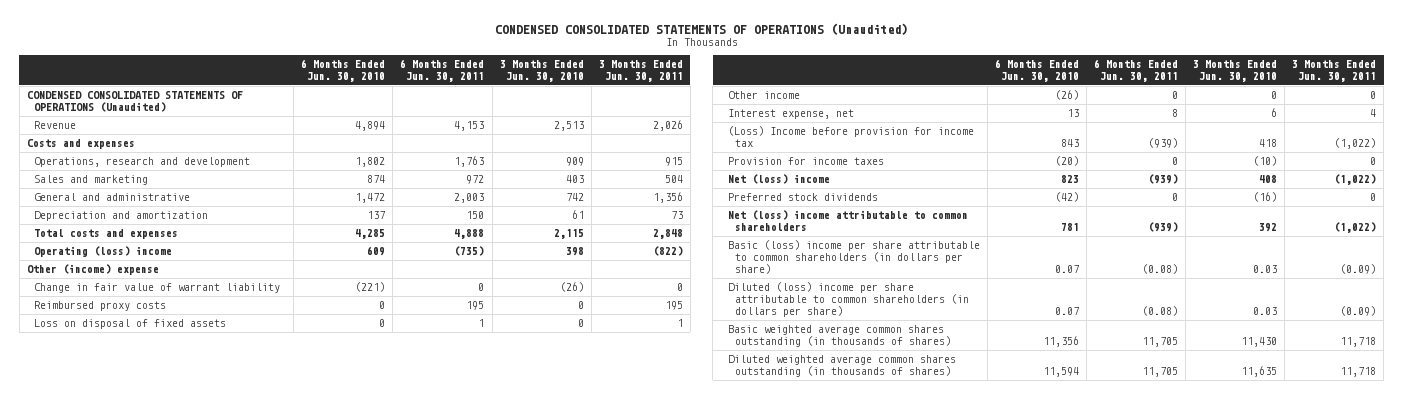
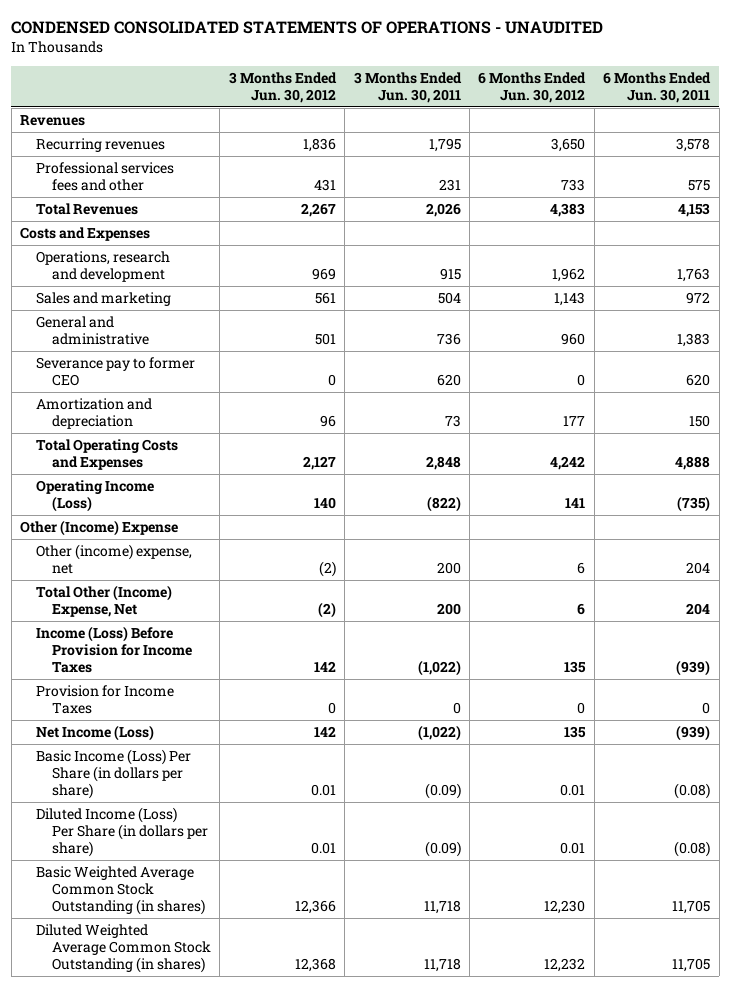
- CONDENSED CONSOLIDATED STATEMENTS OF OPERATIONS (Unaudited)
+ CONDENSED CONSOLIDATED STATEMENTS OF OPERATIONS - UNAUDITED
- | 6 Months Ended Jun. 30, 2010 | 6 Months Ended Jun. 30, 2011 | 3 Months Ended Jun. 30, 2010 | 3 Months Ended Jun. 30, 2011
+ | 3 Months Ended Jun. 30, 2012 | 3 Months Ended Jun. 30, 2011 | 6 Months Ended Jun. 30, 2012 | 6 Months Ended Jun. 30, 2011
- CONDENSED CONSOLIDATED STATEMENTS OF OPERATIONS (Unaudited)
- Revenue | 4,894 | 4,153 | 2,513 | 2,026
- Costs and expenses
+ Revenues
+ Recurring revenues | 1,836 | 1,795 | 3,650 | 3,578
+ Professional services fees and other | 431 | 231 | 733 | 575
+ Total Revenues | 2,267 | 2,026 | 4,383 | 4,153
+ Costs and Expenses
- General and administrative | 1,472 | 2,003 | 742 | 1,356
- Depreciation and amortization | 137 | 150 | 61 | 73
- Total costs and expenses | 4,285 | 4,888 | 2,115 | 2,848
- Operating (loss) income | 609 | (735) | 398 | (822)
- Other (income) expense
- Change in fair value of warrant liability | (221) | 0 | (26) | 0
- Reimbursed proxy costs | 0 | 195 | 0 | 195
- Loss on disposal of fixed assets | 0 | 1 | 0 | 1
- Other income | (26) | 0 | 0 | 0
- Interest expense, net | 13 | 8 | 6 | 4
- (Loss) Income before provision for income tax | 843 | (939) | 418 | (1,022)
- Provision for income taxes | (20) | 0 | (10) | 0
- Net (loss) income | 823 | (939) | 408 | (1,022)
- Preferred stock dividends | (42) | 0 | (16) | 0
- Net (loss) income attributable to common shareholders | 781 | (939) | 392 | (1,022)
- Basic (loss) income per share attributable to common shareholders (in dollars per share) | 0.07 | (0.08) | 0.03 | (0.09)
- Diluted (loss) income per share attributable to common shareholders (in dollars per share) | 0.07 | (0.08) | 0.03 | (0.09)
- Basic weighted average common shares outstanding (in thousands of shares) | 11,356 | 11,705 | 11,430 | 11,718
- Diluted weighted average common shares outstanding (in thousands of shares) | 11,594 | 11,705 | 11,635 | 11,718
+ General and administrative | 501 | 736 | 960 | 1,383
+ Severance pay to former CEO | 0 | 620 | 0 | 620
+ Amortization and depreciation | 96 | 73 | 177 | 150
+ Total Operating Costs and Expenses | 2,127 | 2,848 | 4,242 | 4,888
+ Operating Income (Loss) | 140 | (822) | 141 | (735)
+ Other (Income) Expense
+ Other (income) expense, net | (2) | 200 | 6 | 204
+ Total Other (Income) Expense, Net | (2) | 200 | 6 | 204
+ Income (Loss) Before Provision for Income Taxes | 142 | (1,022) | 135 | (939)
+ Provision for Income Taxes | 0 | 0 | 0 | 0
+ Net Income (Loss) | 142 | (1,022) | 135 | (939)
+ Basic Income (Loss) Per Share (in dollars per share) | 0.01 | (0.09) | 0.01 | (0.08)
+ Diluted Income (Loss) Per Share (in dollars per share) | 0.01 | (0.09) | 0.01 | (0.08)
+ Basic Weighted Average Common Stock Outstanding (in shares) | 12,366 | 11,718 | 12,230 | 11,705
+ Diluted Weighted Average Common Stock Outstanding (in shares) | 12,368 | 11,718 | 12,232 | 11,705

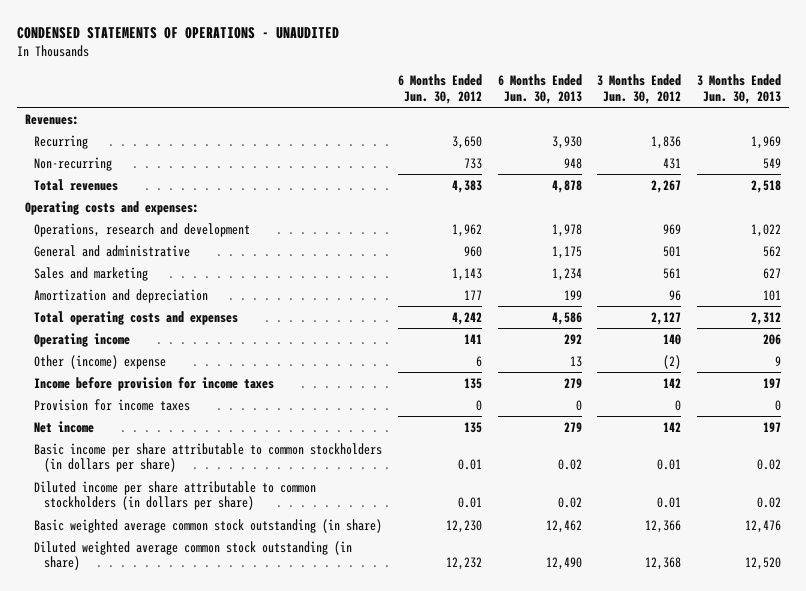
- CONDENSED CONSOLIDATED STATEMENTS OF OPERATIONS - UNAUDITED
+ CONDENSED STATEMENTS OF OPERATIONS - UNAUDITED
- | 3 Months Ended Jun. 30, 2012 | 3 Months Ended Jun. 30, 2011 | 6 Months Ended Jun. 30, 2012 | 6 Months Ended Jun. 30, 2011
+ | 6 Months Ended Jun. 30, 2012 | 6 Months Ended Jun. 30, 2013 | 3 Months Ended Jun. 30, 2012 | 3 Months Ended Jun. 30, 2013
- Revenues
- Recurring revenues | 1,836 | 1,795 | 3,650 | 3,578
- Professional services fees and other | 431 | 231 | 733 | 575
- Total Revenues | 2,267 | 2,026 | 4,383 | 4,153
- Costs and Expenses
+ Revenues:
+ Recurring | 3,650 | 3,930 | 1,836 | 1,969
+ Non-recurring | 733 | 948 | 431 | 549
+ Total revenues | 4,383 | 4,878 | 2,267 | 2,518
+ Operating costs and expenses:
- Severance pay to former CEO | 0 | 620 | 0 | 620
moved down: Sales and marketing | 1,143 | 1,234 | 561 | 627
- Total Operating Costs and Expenses | 2,127 | 2,848 | 4,242 | 4,888
- Operating Income (Loss) | 140 | (822) | 141 | (735)
- Other (Income) Expense
- Other (income) expense, net | (2) | 200 | 6 | 204
- Total Other (Income) Expense, Net | (2) | 200 | 6 | 204
- Income (Loss) Before Provision for Income Taxes | 142 | (1,022) | 135 | (939)
- Provision for Income Taxes | 0 | 0 | 0 | 0
- Net Income (Loss) | 142 | (1,022) | 135 | (939)
- Basic Income (Loss) Per Share (in dollars per share) | 0.01 | (0.09) | 0.01 | (0.08)
- Diluted Income (Loss) Per Share (in dollars per share) | 0.01 | (0.09) | 0.01 | (0.08)
- Basic Weighted Average Common Stock Outstanding (in shares) | 12,366 | 11,718 | 12,230 | 11,705
- Diluted Weighted Average Common Stock Outstanding (in shares) | 12,368 | 11,718 | 12,232 | 11,705
+ Total operating costs and expenses | 4,242 | 4,586 | 2,127 | 2,312
+ Operating income | 141 | 292 | 140 | 206
+ Other (income) expense | 6 | 13 | (2) | 9
+ Income before provision for income taxes | 135 | 279 | 142 | 197
+ Provision for income taxes | 0 | 0 | 0 | 0
+ Net income | 135 | 279 | 142 | 197
+ Basic income per share attributable to common stockholders (in dollars per share) | 0.01 | 0.02 | 0.01 | 0.02
+ Diluted income per share attributable to common stockholders (in dollars per share) | 0.01 | 0.02 | 0.01 | 0.02
+ Basic weighted average common stock outstanding (in share) | 12,230 | 12,462 | 12,366 | 12,476
+ Diluted weighted average common stock outstanding (in share) | 12,232 | 12,490 | 12,368 | 12,520

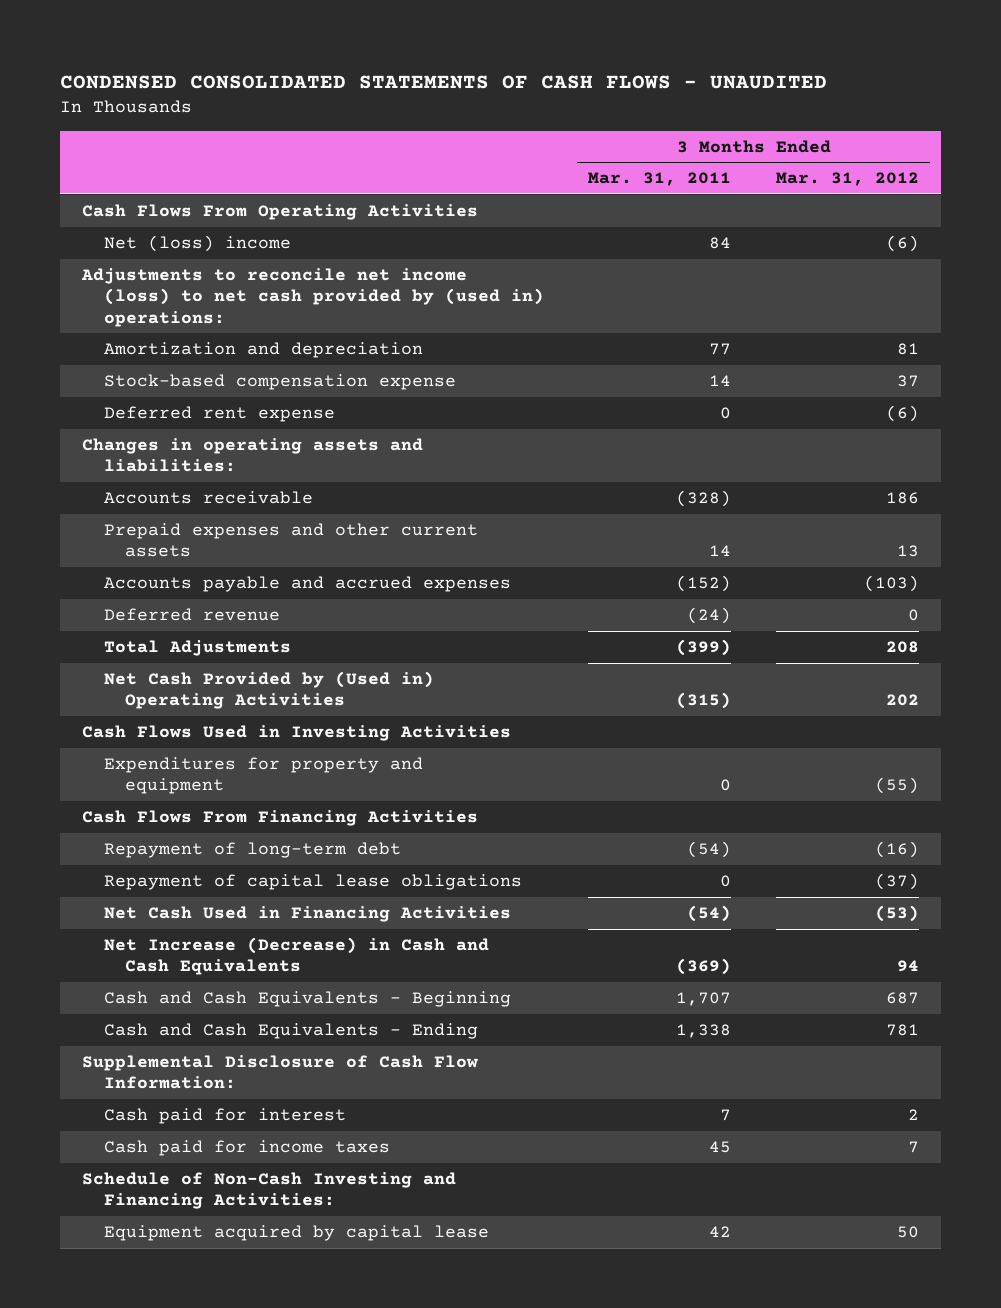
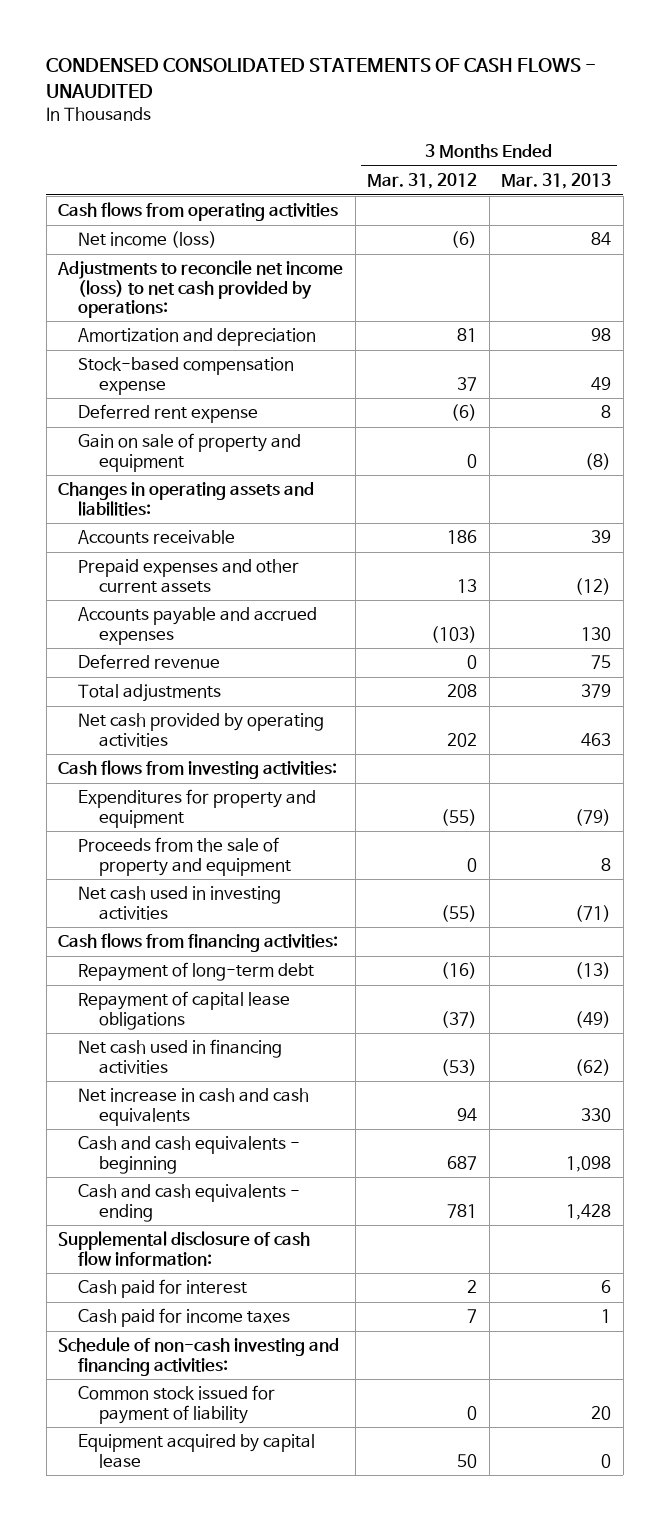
- | 3 Months Ended Mar. 31, 2011 | 3 Months Ended Mar. 31, 2012
+ | 3 Months Ended Mar. 31, 2012 | 3 Months Ended Mar. 31, 2013
- Cash Flows From Operating Activities
- Net (loss) income | 84 | (6)
- Adjustments to reconcile net income (loss) to net cash provided by (used in) operations:
+ Cash flows from operating activities
+ Net income (loss) | (6) | 84
+ Adjustments to reconcile net income (loss) to net cash provided by operations:
+ Gain on sale of property and equipment | 0 | (8)
- Total Adjustments | (399) | 208
- Net Cash Provided by (Used in) Operating Activities | (315) | 202
- Cash Flows Used in Investing Activities
+ Total adjustments | 208 | 379
+ Net cash provided by operating activities | 202 | 463
+ Cash flows from investing activities:
- Cash Flows From Financing Activities
+ Proceeds from the sale of property and equipment | 0 | 8
+ Net cash used in investing activities | (55) | (71)
+ Cash flows from financing activities:
- Net Cash Used in Financing Activities | (54) | (53)
- Net Increase (Decrease) in Cash and Cash Equivalents | (369) | 94
- Cash and Cash Equivalents - Beginning | 1,707 | 687
- Cash and Cash Equivalents - Ending | 1,338 | 781
- Supplemental Disclosure of Cash Flow Information:
+ Net cash used in financing activities | (53) | (62)
+ Net increase in cash and cash equivalents | 94 | 330
+ Cash and cash equivalents - beginning | 687 | 1,098
+ Cash and cash equivalents - ending | 781 | 1,428
+ Supplemental disclosure of cash flow information:
- Schedule of Non-Cash Investing and Financing Activities:
+ Schedule of non-cash investing and financing activities:
+ Common stock issued for payment of liability | 0 | 20

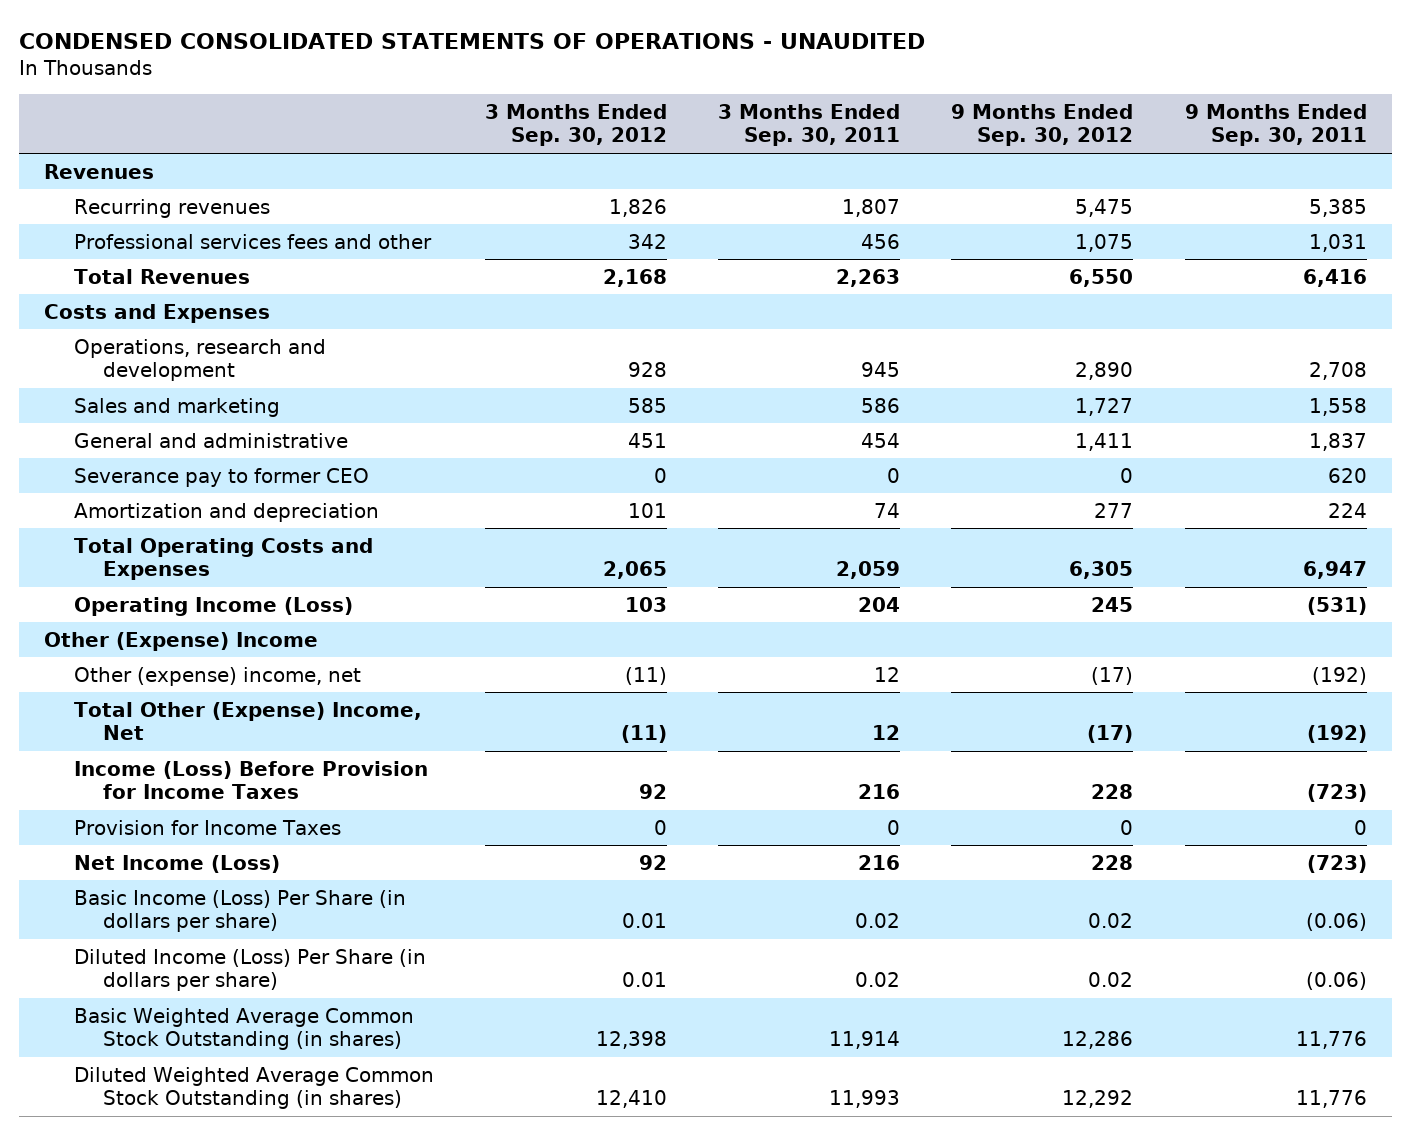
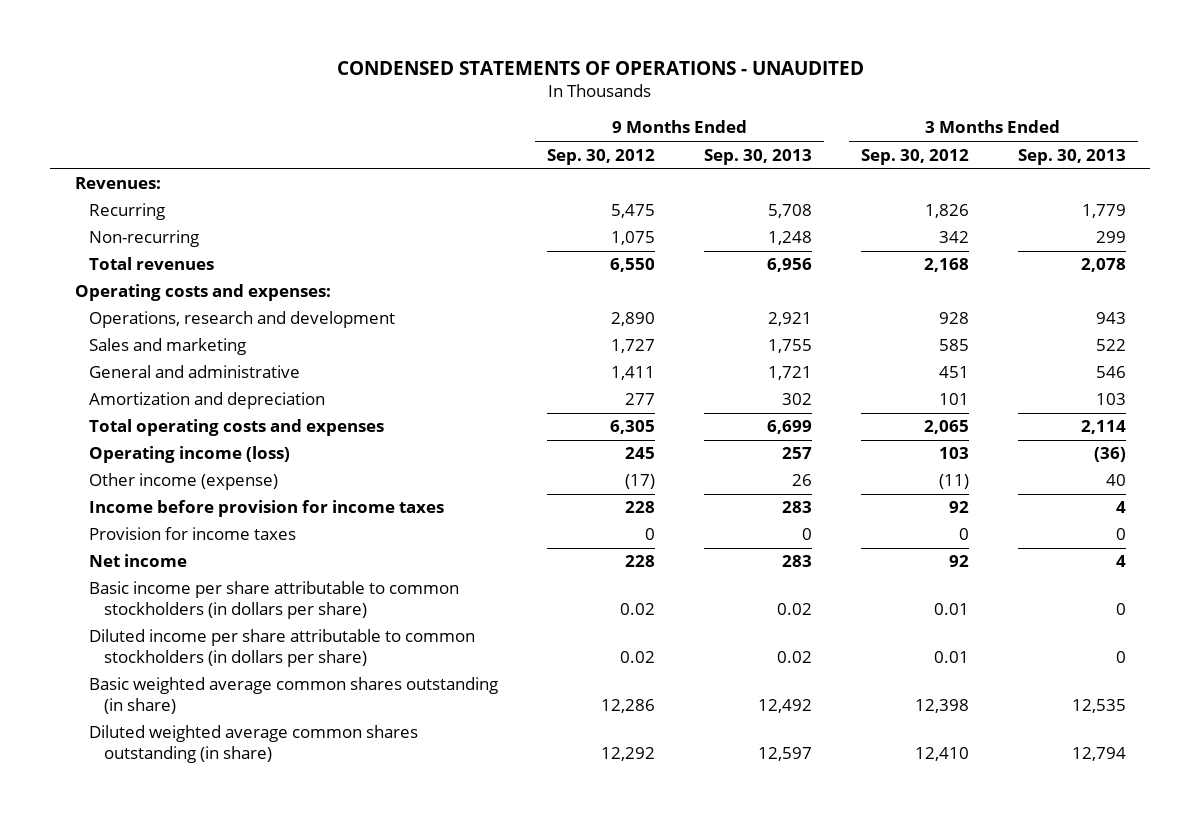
- CONDENSED CONSOLIDATED STATEMENTS OF OPERATIONS - UNAUDITED
+ CONDENSED STATEMENTS OF OPERATIONS - UNAUDITED
- | 3 Months Ended Sep. 30, 2012 | 3 Months Ended Sep. 30, 2011 | 9 Months Ended Sep. 30, 2012 | 9 Months Ended Sep. 30, 2011
+ | 9 Months Ended Sep. 30, 2012 | 9 Months Ended Sep. 30, 2013 | 3 Months Ended Sep. 30, 2012 | 3 Months Ended Sep. 30, 2013
- Revenues
- Recurring revenues | 1,826 | 1,807 | 5,475 | 5,385
- Professional services fees and other | 342 | 456 | 1,075 | 1,031
- Total Revenues | 2,168 | 2,263 | 6,550 | 6,416
- Costs and Expenses
+ Revenues:
+ Recurring | 5,475 | 5,708 | 1,826 | 1,779
+ Non-recurring | 1,075 | 1,248 | 342 | 299
+ Total revenues | 6,550 | 6,956 | 2,168 | 2,078
+ Operating costs and expenses:
- Severance pay to former CEO | 0 | 0 | 0 | 620
- Total Operating Costs and Expenses | 2,065 | 2,059 | 6,305 | 6,947
- Operating Income (Loss) | 103 | 204 | 245 | (531)
- Other (Expense) Income
- Other (expense) income, net | (11) | 12 | (17) | (192)
- Total Other (Expense) Income, Net | (11) | 12 | (17) | (192)
- Income (Loss) Before Provision for Income Taxes | 92 | 216 | 228 | (723)
- Provision for Income Taxes | 0 | 0 | 0 | 0
- Net Income (Loss) | 92 | 216 | 228 | (723)
- Basic Income (Loss) Per Share (in dollars per share) | 0.01 | 0.02 | 0.02 | (0.06)
- Diluted Income (Loss) Per Share (in dollars per share) | 0.01 | 0.02 | 0.02 | (0.06)
- Basic Weighted Average Common Stock Outstanding (in shares) | 12,398 | 11,914 | 12,286 | 11,776
- Diluted Weighted Average Common Stock Outstanding (in shares) | 12,410 | 11,993 | 12,292 | 11,776
+ Total operating costs and expenses | 6,305 | 6,699 | 2,065 | 2,114
+ Operating income (loss) | 245 | 257 | 103 | (36)
+ Other income (expense) | (17) | 26 | (11) | 40
+ Income before provision for income taxes | 228 | 283 | 92 | 4
+ Provision for income taxes | 0 | 0 | 0 | 0
+ Net income | 228 | 283 | 92 | 4
+ Basic income per share attributable to common stockholders (in dollars per share) | 0.02 | 0.02 | 0.01 | 0
+ Diluted income per share attributable to common stockholders (in dollars per share) | 0.02 | 0.02 | 0.01 | 0
+ Basic weighted average common shares outstanding (in share) | 12,286 | 12,492 | 12,398 | 12,535
+ Diluted weighted average common shares outstanding (in share) | 12,292 | 12,597 | 12,410 | 12,794

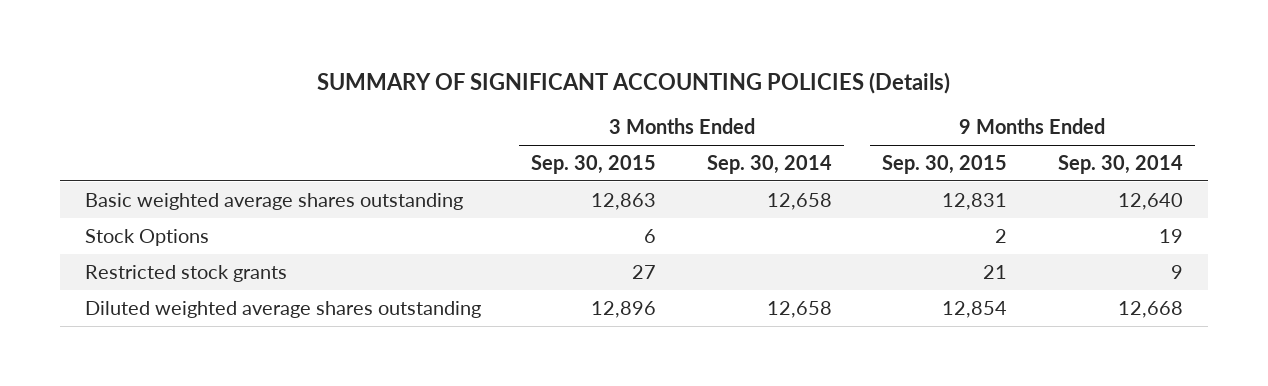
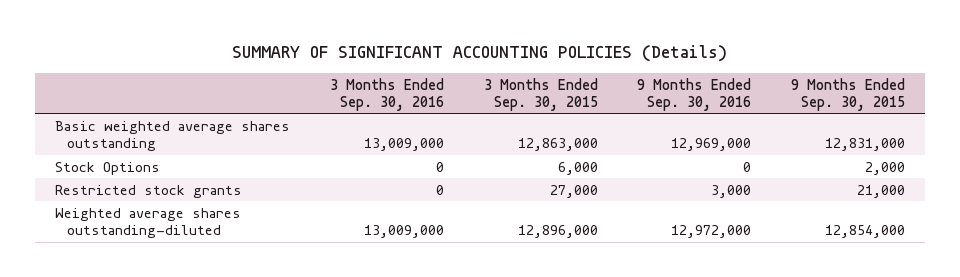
- | 3 Months Ended Sep. 30, 2015 | 3 Months Ended Sep. 30, 2014 | 9 Months Ended Sep. 30, 2015 | 9 Months Ended Sep. 30, 2014
+ | 3 Months Ended Sep. 30, 2016 | 3 Months Ended Sep. 30, 2015 | 9 Months Ended Sep. 30, 2016 | 9 Months Ended Sep. 30, 2015
- Basic weighted average shares outstanding | 12,863 | 12,658 | 12,831 | 12,640
- Stock Options | 6 | | 2 | 19
- Restricted stock grants | 27 | | 21 | 9
- Diluted weighted average shares outstanding | 12,896 | 12,658 | 12,854 | 12,668
+ Basic weighted average shares outstanding | 13,009,000 | 12,863,000 | 12,969,000 | 12,831,000
+ Stock Options | 0 | 6,000 | 0 | 2,000
+ Restricted stock grants | 0 | 27,000 | 3,000 | 21,000
+ Weighted average shares outstanding-diluted | 13,009,000 | 12,896,000 | 12,972,000 | 12,854,000

